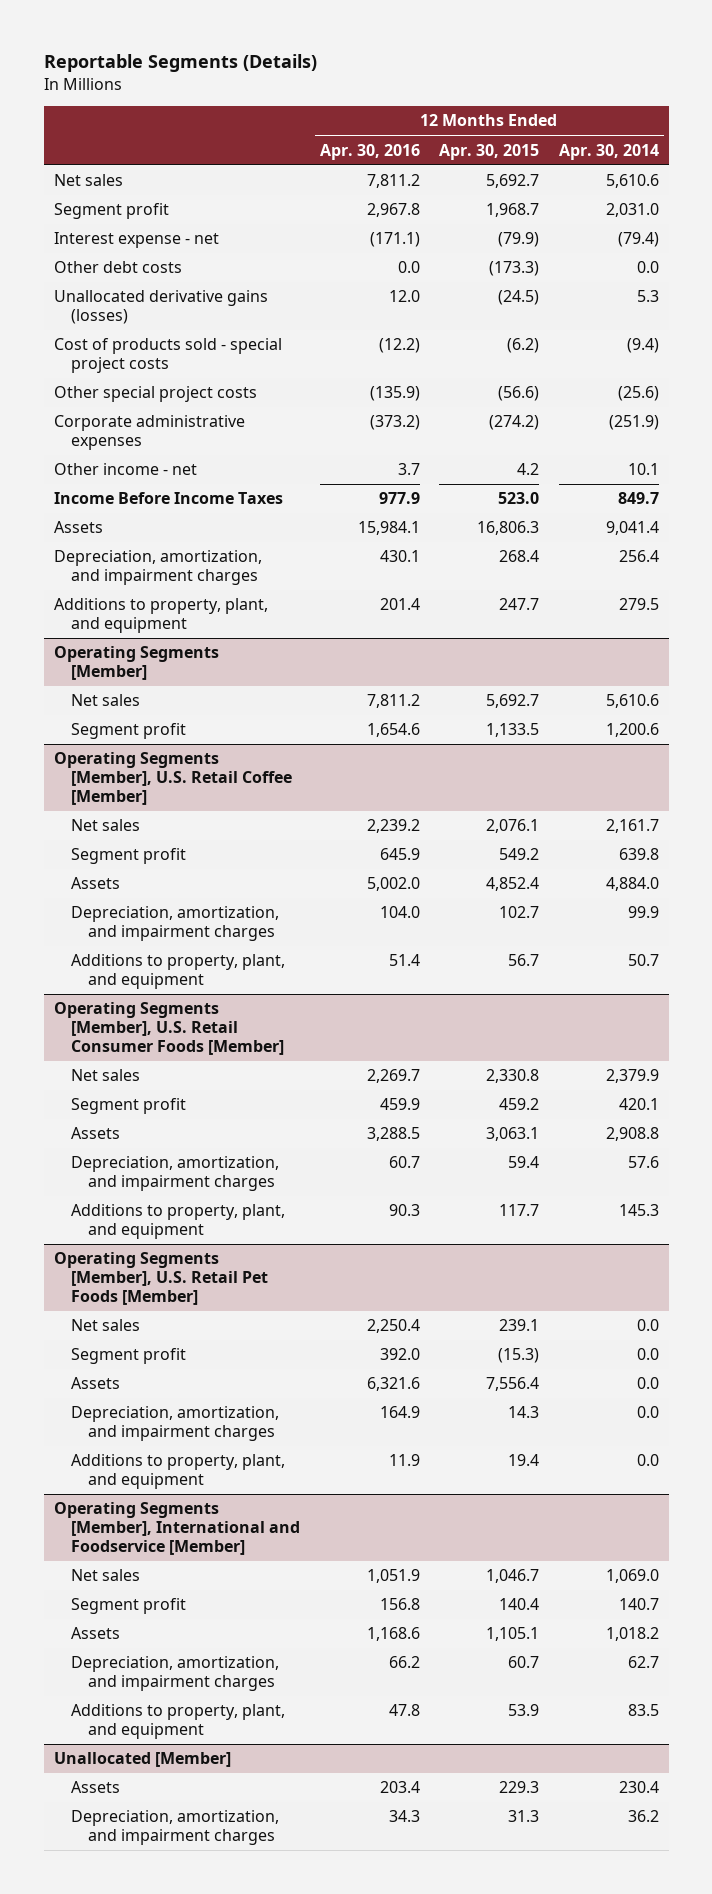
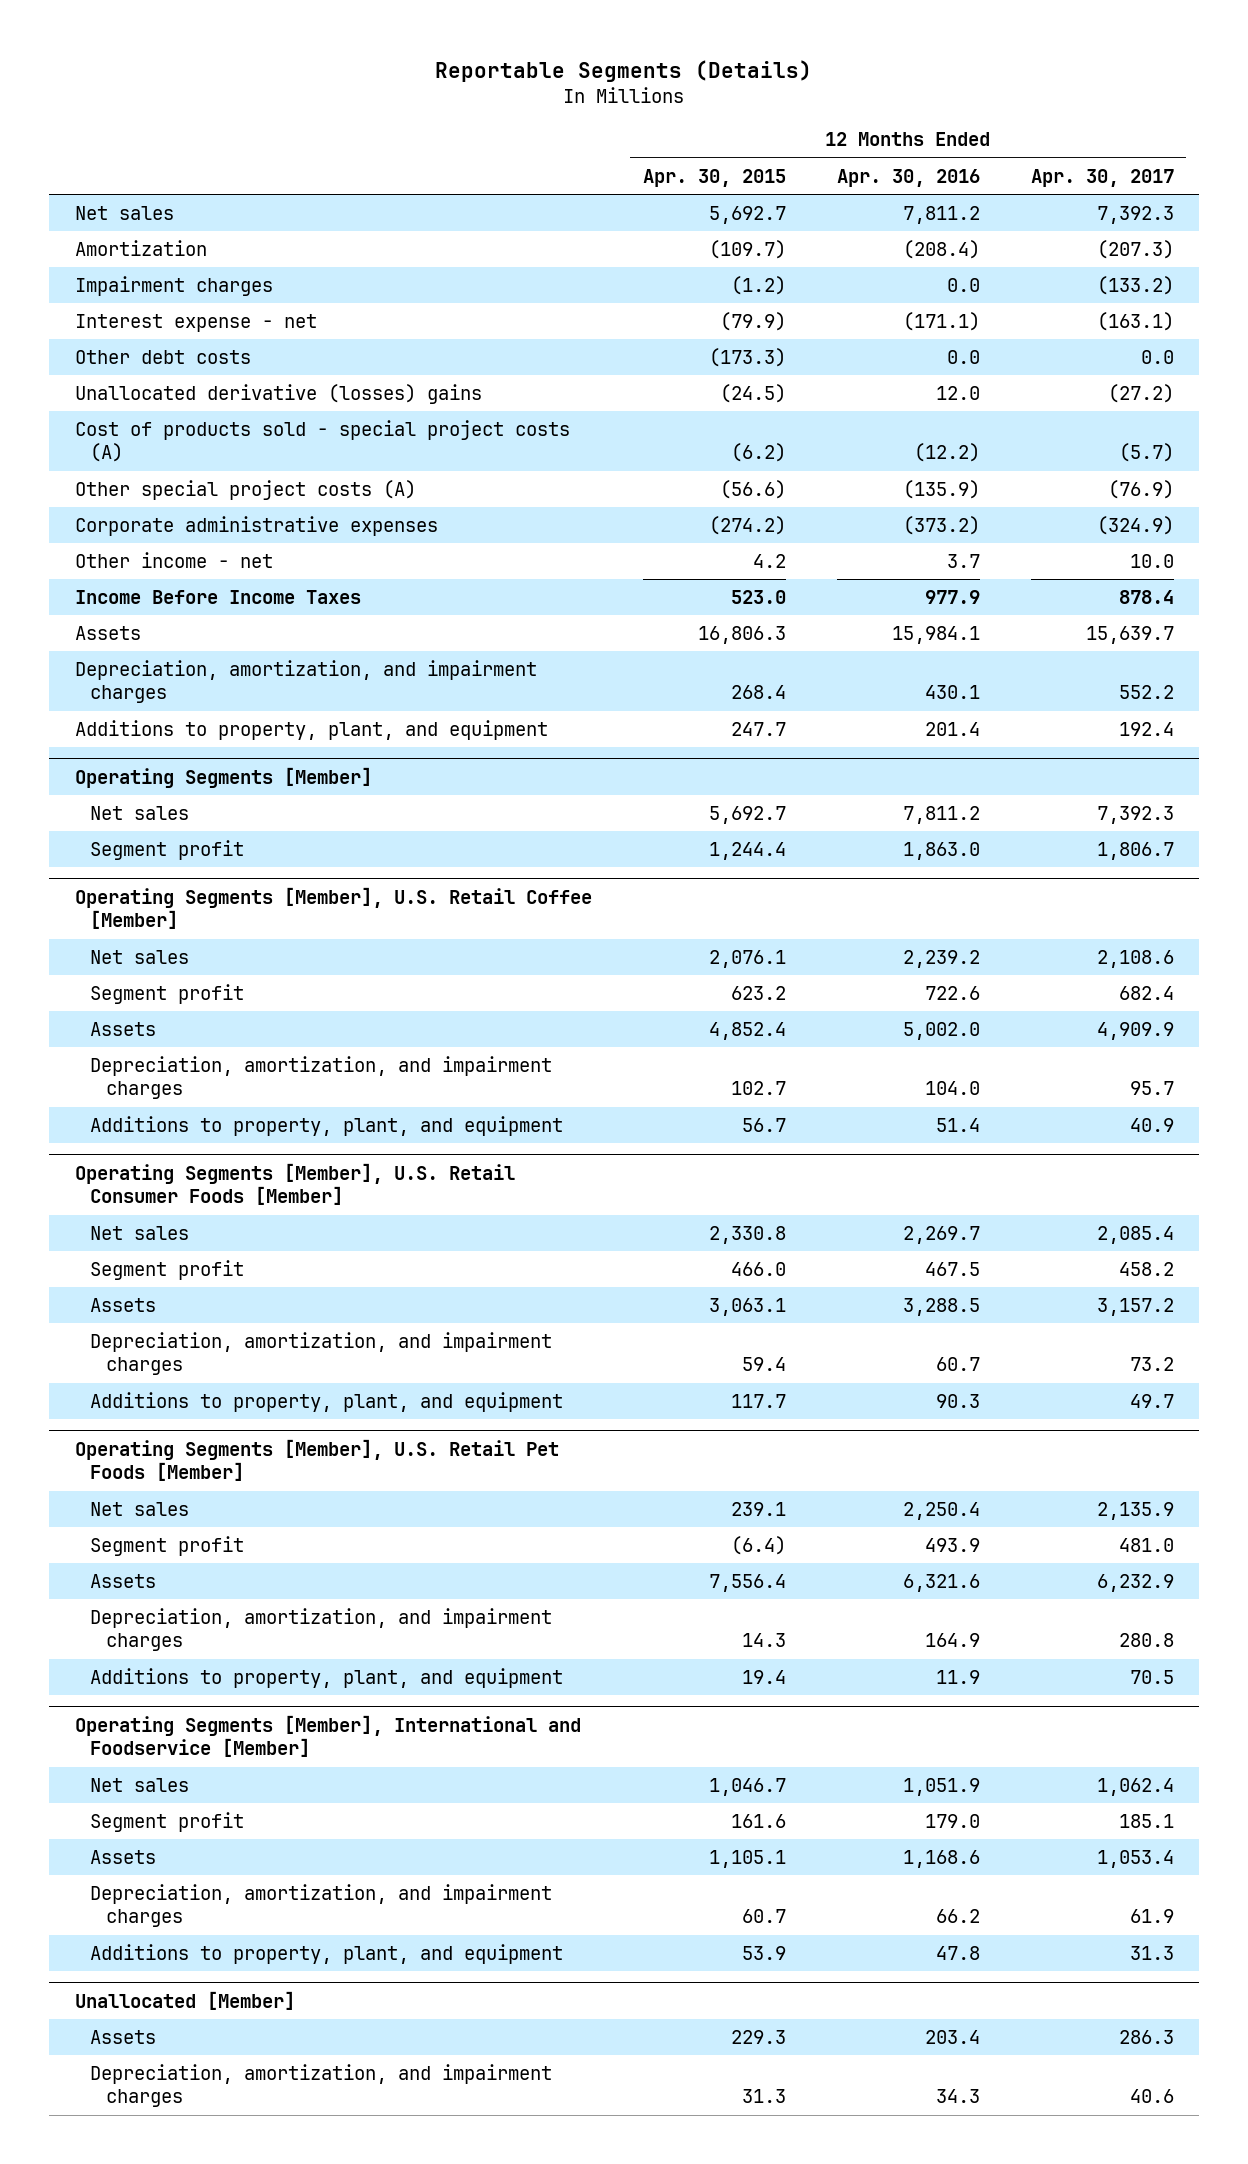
- | 12 Months Ended Apr. 30, 2016 | 12 Months Ended Apr. 30, 2015 | 12 Months Ended Apr. 30, 2014
+ | 12 Months Ended Apr. 30, 2015 | 12 Months Ended Apr. 30, 2016 | 12 Months Ended Apr. 30, 2017
- Segment profit | 2,967.8 | 1,968.7 | 2,031.0
+ Amortization | (109.7) | (208.4) | (207.3)
+ Impairment charges | (1.2) | 0.0 | (133.2)
- Unallocated derivative gains (losses) | 12.0 | (24.5) | 5.3
- Cost of products sold - special project costs | (12.2) | (6.2) | (9.4)
- Other special project costs | (135.9) | (56.6) | (25.6)
+ Unallocated derivative (losses) gains | (24.5) | 12.0 | (27.2)
+ Cost of products sold - special project costs (A) | (6.2) | (12.2) | (5.7)
+ Other special project costs (A) | (56.6) | (135.9) | (76.9)
@ Operating Segments [Member]
- Segment profit | 1,654.6 | 1,133.5 | 1,200.6
+ Segment profit | 1,244.4 | 1,863.0 | 1,806.7
@ Operating Segments [Member], U.S. Retail Coffee [Member]
- Segment profit | 645.9 | 549.2 | 639.8
+ Segment profit | 623.2 | 722.6 | 682.4
@ Operating Segments [Member], U.S. Retail Consumer Foods [Member]
- Segment profit | 459.9 | 459.2 | 420.1
+ Segment profit | 466.0 | 467.5 | 458.2
@ Operating Segments [Member], U.S. Retail Pet Foods [Member]
- Segment profit | 392.0 | (15.3) | 0.0
+ Segment profit | (6.4) | 493.9 | 481.0
@ Operating Segments [Member], International and Foodservice [Member]
- Segment profit | 156.8 | 140.4 | 140.7
+ Segment profit | 161.6 | 179.0 | 185.1

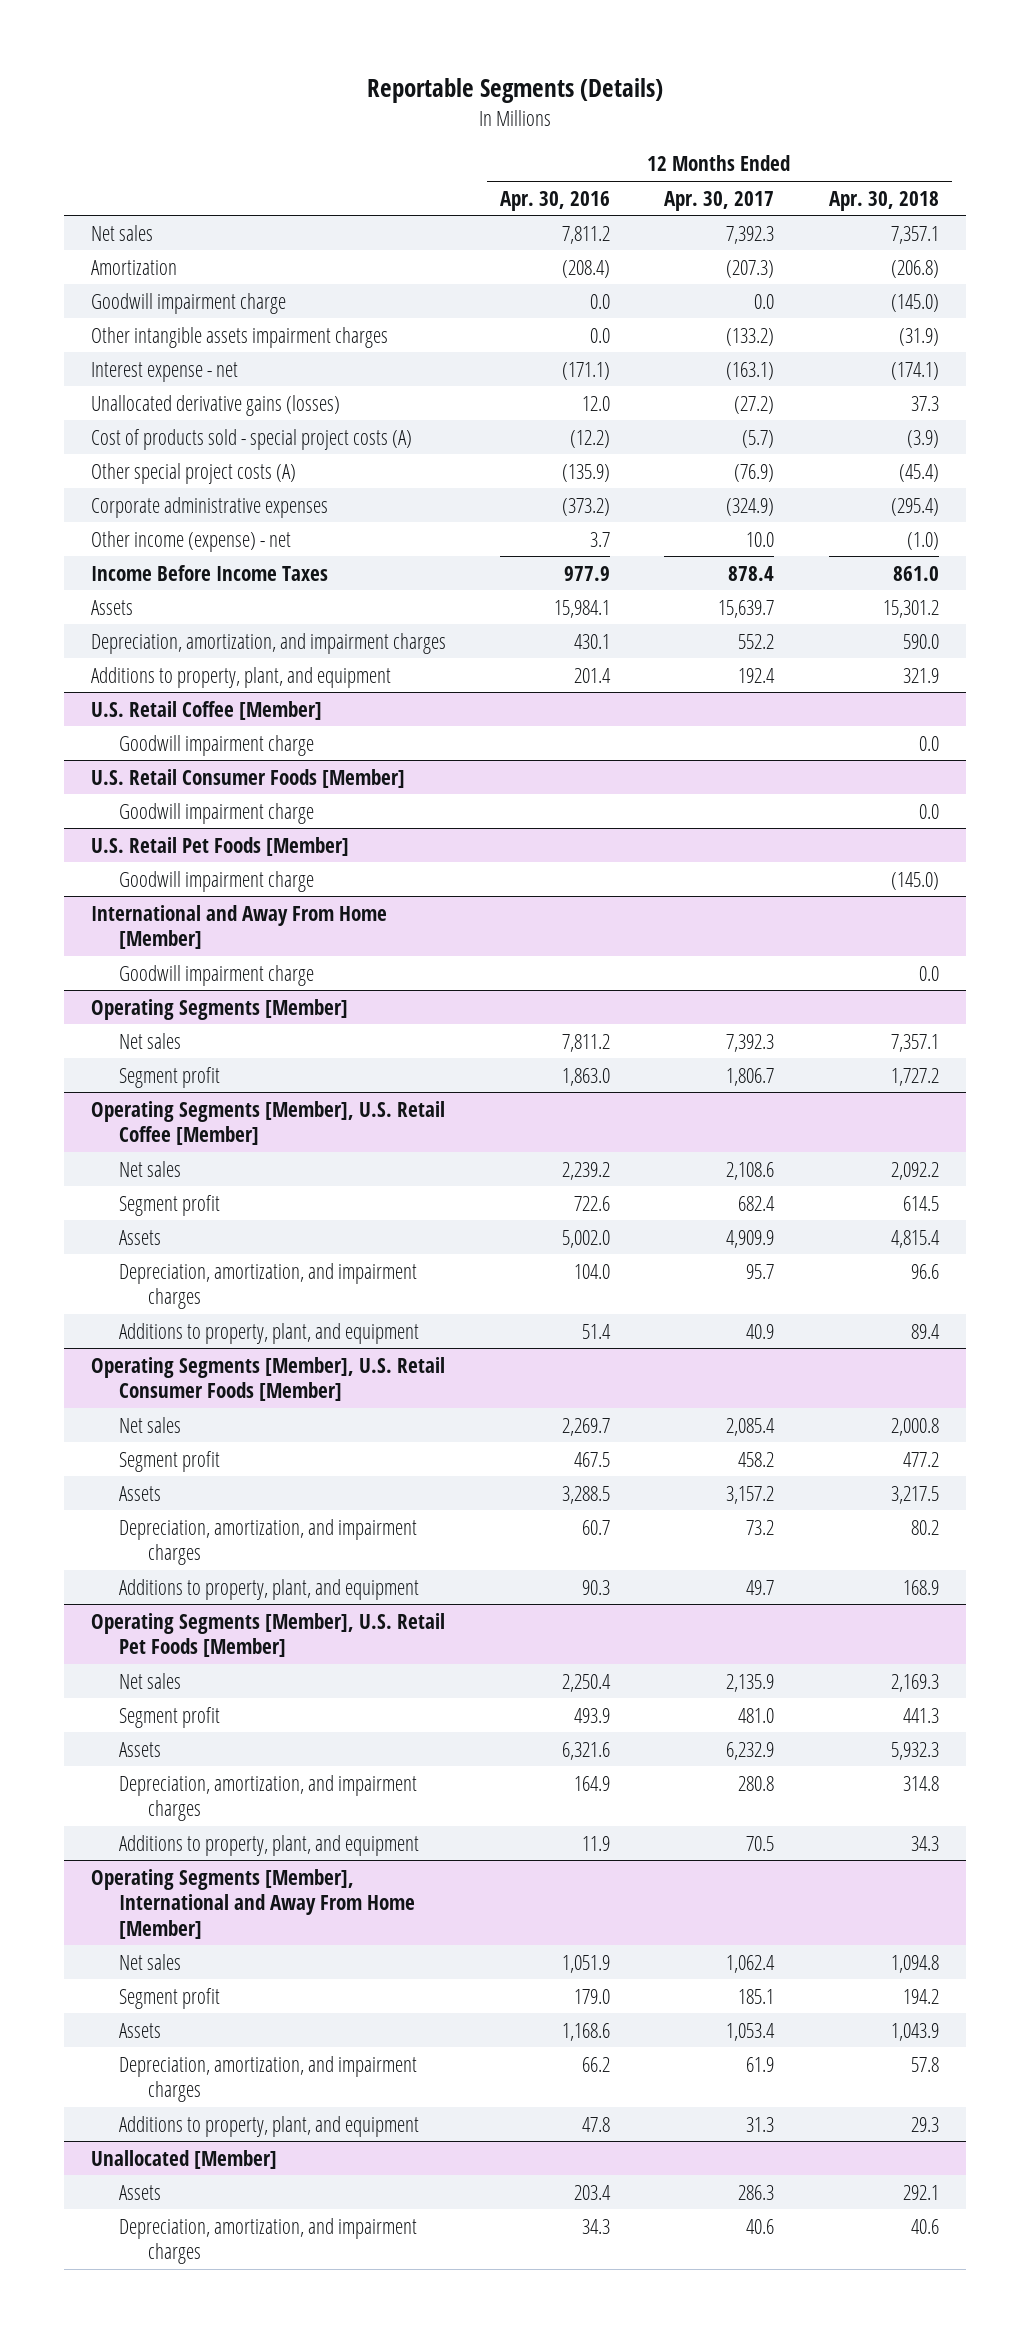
- | 12 Months Ended Apr. 30, 2015 | 12 Months Ended Apr. 30, 2016 | 12 Months Ended Apr. 30, 2017
+ | 12 Months Ended Apr. 30, 2016 | 12 Months Ended Apr. 30, 2017 | 12 Months Ended Apr. 30, 2018
- Impairment charges | (1.2) | 0.0 | (133.2)
+ Goodwill impairment charge | 0.0 | 0.0 | (145.0)
+ Other intangible assets impairment charges | 0.0 | (133.2) | (31.9)
- Other debt costs | (173.3) | 0.0 | 0.0
- Unallocated derivative (losses) gains | (24.5) | 12.0 | (27.2)
+ Unallocated derivative gains (losses) | 12.0 | (27.2) | 37.3
- Other income - net | 4.2 | 3.7 | 10.0
+ Other income (expense) - net | 3.7 | 10.0 | (1.0)
+ U.S. Retail Coffee [Member]
+ Goodwill impairment charge | | | 0.0
+ U.S. Retail Consumer Foods [Member]
+ Goodwill impairment charge | | | 0.0
+ U.S. Retail Pet Foods [Member]
+ Goodwill impairment charge | | | (145.0)
+ International and Away From Home [Member]
+ Goodwill impairment charge | | | 0.0
- Operating Segments [Member], International and Foodservice [Member]
+ Operating Segments [Member], International and Away From Home [Member]

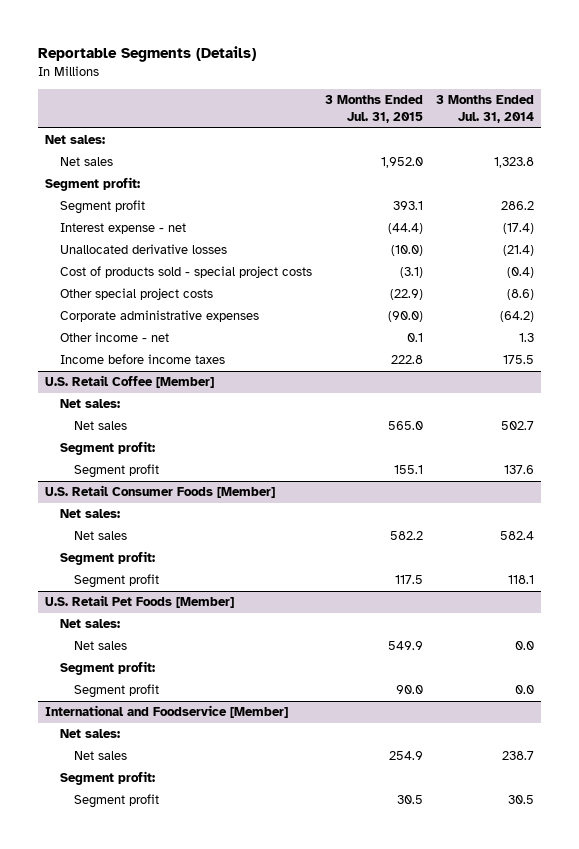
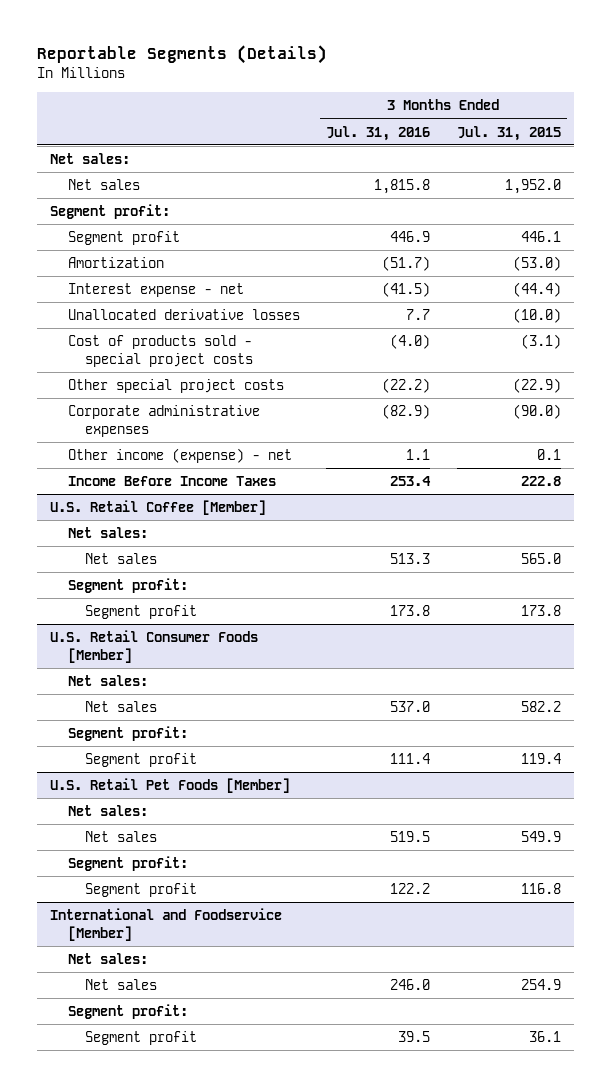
- | 3 Months Ended Jul. 31, 2015 | 3 Months Ended Jul. 31, 2014
+ | 3 Months Ended Jul. 31, 2016 | 3 Months Ended Jul. 31, 2015
- Segment profit | 393.1 | 286.2
+ Segment profit | 446.9 | 446.1
+ Amortization | (51.7) | (53.0)
- Other income - net | 0.1 | 1.3
- Income before income taxes | 222.8 | 175.5
+ Other income (expense) - net | 1.1 | 0.1
+ Income Before Income Taxes | 253.4 | 222.8
@ U.S. Retail Coffee [Member]
- Segment profit | 155.1 | 137.6
+ Segment profit | 173.8 | 173.8
@ U.S. Retail Consumer Foods [Member]
- Segment profit | 117.5 | 118.1
+ Segment profit | 111.4 | 119.4
@ U.S. Retail Pet Foods [Member]
- Segment profit | 90.0 | 0.0
+ Segment profit | 122.2 | 116.8
@ International and Foodservice [Member]
- Segment profit | 30.5 | 30.5
+ Segment profit | 39.5 | 36.1

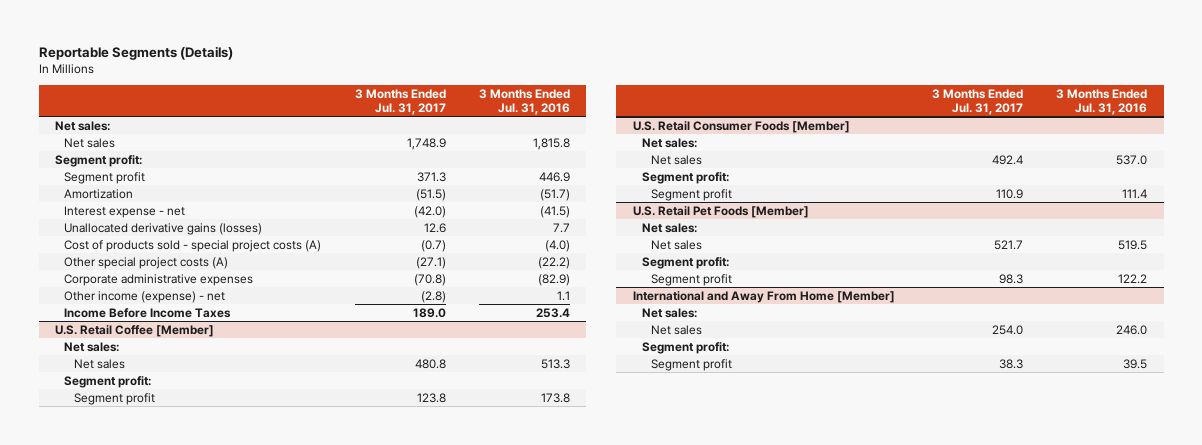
- | 3 Months Ended Jul. 31, 2016 | 3 Months Ended Jul. 31, 2015
+ | 3 Months Ended Jul. 31, 2017 | 3 Months Ended Jul. 31, 2016
- Unallocated derivative losses | 7.7 | (10.0)
- Cost of products sold - special project costs | (4.0) | (3.1)
- Other special project costs | (22.2) | (22.9)
+ Unallocated derivative gains (losses) | 12.6 | 7.7
+ Cost of products sold - special project costs (A) | (0.7) | (4.0)
+ Other special project costs (A) | (27.1) | (22.2)
- International and Foodservice [Member]
+ International and Away From Home [Member]

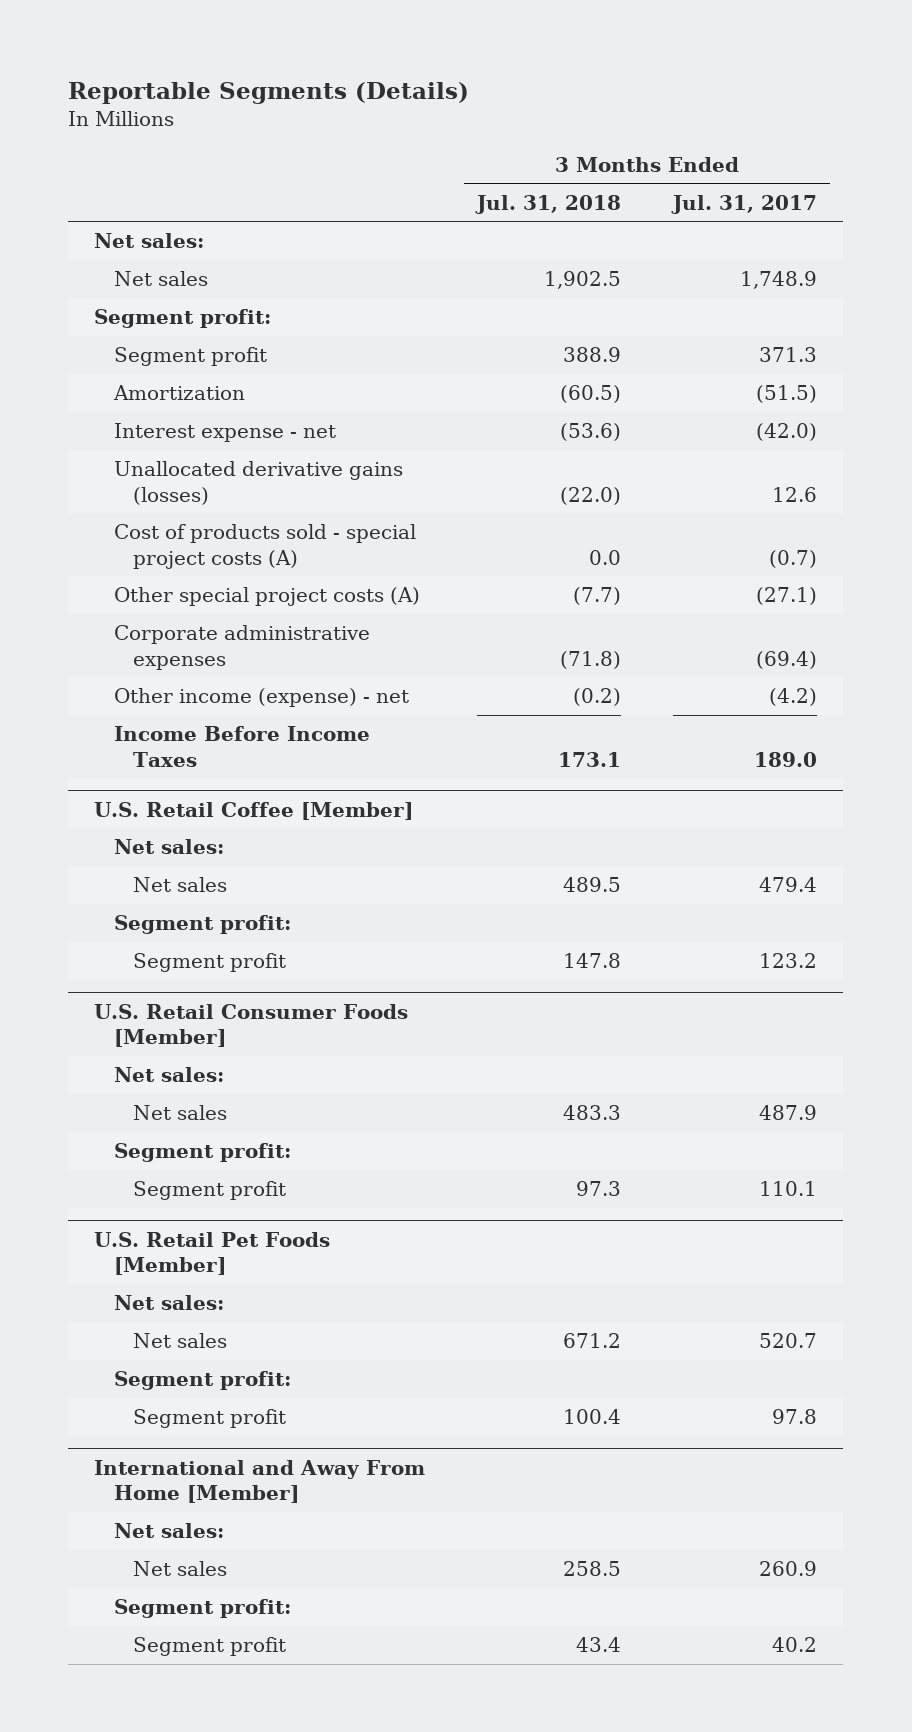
- | 3 Months Ended Jul. 31, 2017 | 3 Months Ended Jul. 31, 2016
+ | 3 Months Ended Jul. 31, 2018 | 3 Months Ended Jul. 31, 2017
- Corporate administrative expenses | (70.8) | (82.9)
- Other income (expense) - net | (2.8) | 1.1
+ Corporate administrative expenses | (71.8) | (69.4)
+ Other income (expense) - net | (0.2) | (4.2)
@ U.S. Retail Coffee [Member]
- Net sales | 480.8 | 513.3
+ Net sales | 489.5 | 479.4
- Segment profit | 123.8 | 173.8
+ Segment profit | 147.8 | 123.2
@ U.S. Retail Consumer Foods [Member]
- Net sales | 492.4 | 537.0
+ Net sales | 483.3 | 487.9
- Segment profit | 110.9 | 111.4
+ Segment profit | 97.3 | 110.1
@ U.S. Retail Pet Foods [Member]
- Net sales | 521.7 | 519.5
+ Net sales | 671.2 | 520.7
- Segment profit | 98.3 | 122.2
+ Segment profit | 100.4 | 97.8
@ International and Away From Home [Member]
- Net sales | 254.0 | 246.0
+ Net sales | 258.5 | 260.9
- Segment profit | 38.3 | 39.5
+ Segment profit | 43.4 | 40.2

